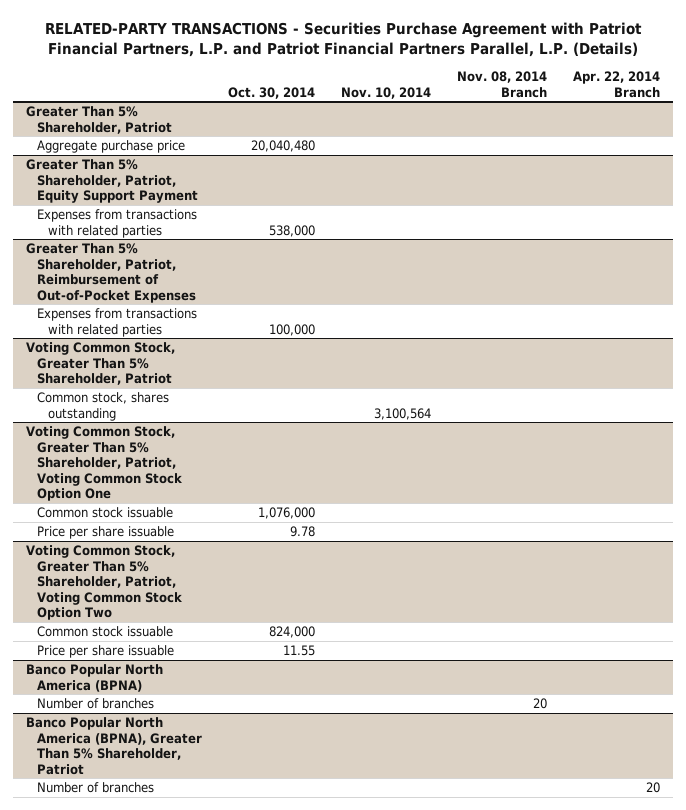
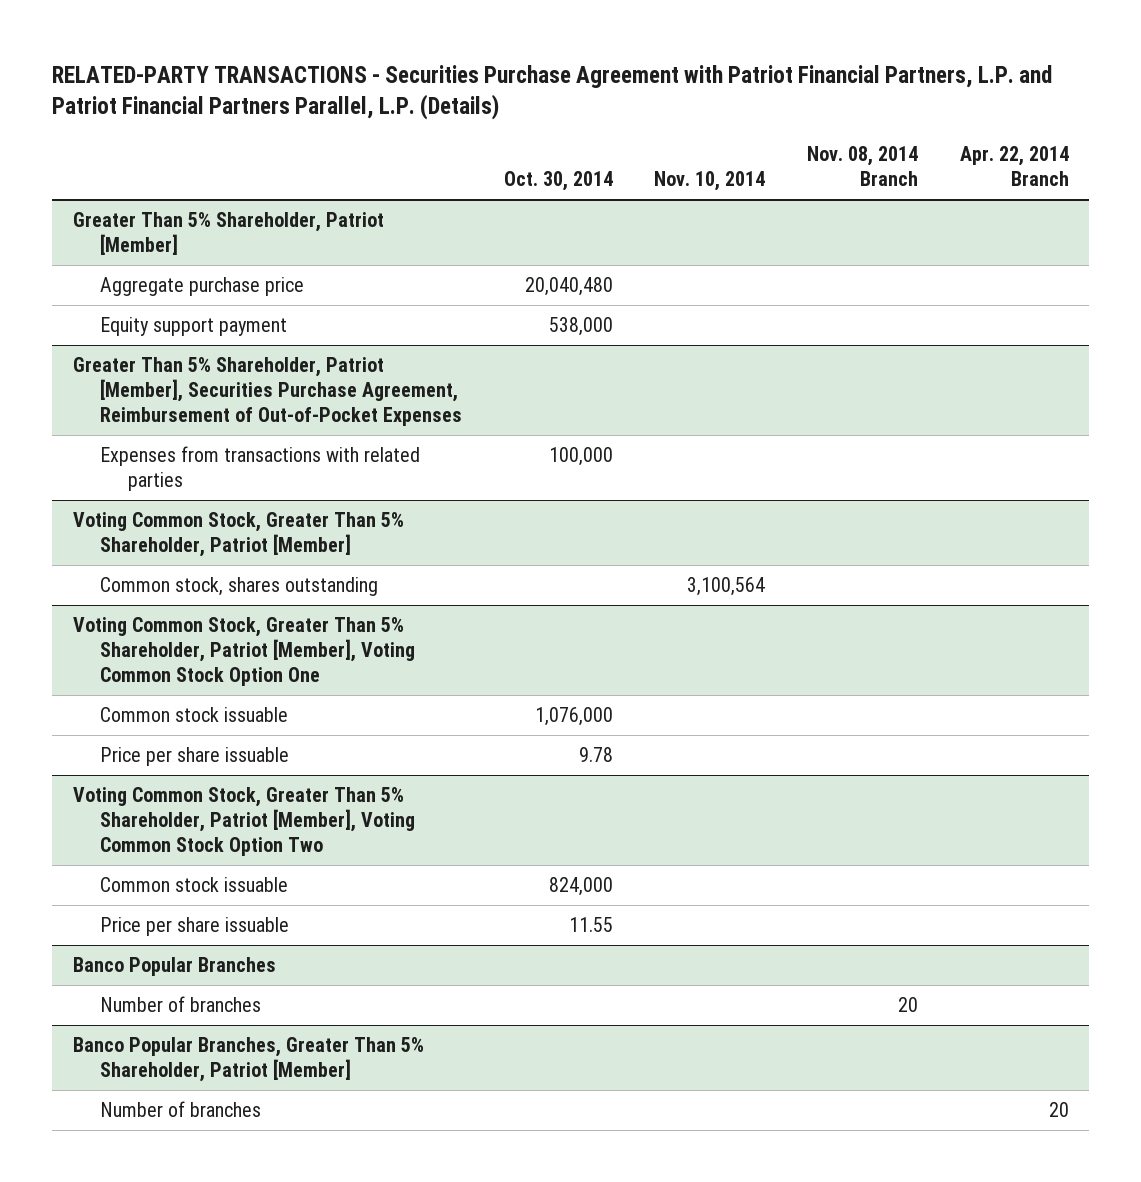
- Greater Than 5% Shareholder, Patriot
+ Greater Than 5% Shareholder, Patriot [Member]
- Greater Than 5% Shareholder, Patriot, Equity Support Payment
- Expenses from transactions with related parties | 538,000 | | |
- Greater Than 5% Shareholder, Patriot, Reimbursement of Out-of-Pocket Expenses
+ Equity support payment | 538,000 | | |
+ Greater Than 5% Shareholder, Patriot [Member], Securities Purchase Agreement, Reimbursement of Out-of-Pocket Expenses
- Voting Common Stock, Greater Than 5% Shareholder, Patriot
+ Voting Common Stock, Greater Than 5% Shareholder, Patriot [Member]
- Voting Common Stock, Greater Than 5% Shareholder, Patriot, Voting Common Stock Option One
+ Voting Common Stock, Greater Than 5% Shareholder, Patriot [Member], Voting Common Stock Option One
- Voting Common Stock, Greater Than 5% Shareholder, Patriot, Voting Common Stock Option Two
+ Voting Common Stock, Greater Than 5% Shareholder, Patriot [Member], Voting Common Stock Option Two
- Banco Popular North America (BPNA)
+ Banco Popular Branches
- Banco Popular North America (BPNA), Greater Than 5% Shareholder, Patriot
+ Banco Popular Branches, Greater Than 5% Shareholder, Patriot [Member]

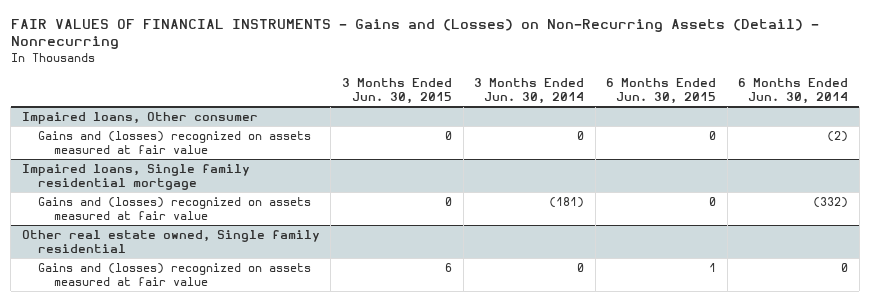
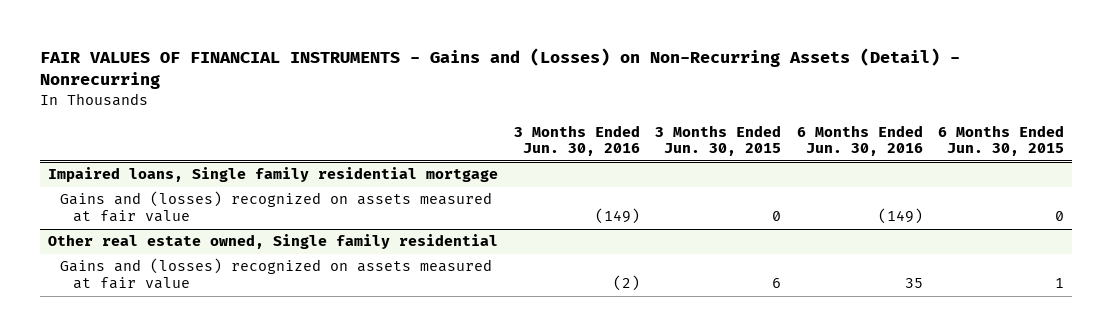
- | 3 Months Ended Jun. 30, 2015 | 3 Months Ended Jun. 30, 2014 | 6 Months Ended Jun. 30, 2015 | 6 Months Ended Jun. 30, 2014
+ | 3 Months Ended Jun. 30, 2016 | 3 Months Ended Jun. 30, 2015 | 6 Months Ended Jun. 30, 2016 | 6 Months Ended Jun. 30, 2015
- Impaired loans, Other consumer
- Gains and (losses) recognized on assets measured at fair value | 0 | 0 | 0 | (2)

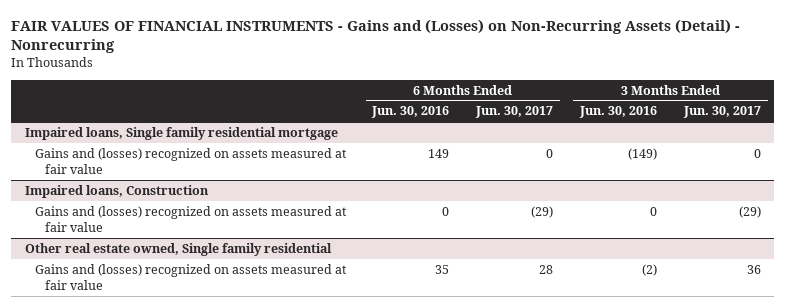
- | 3 Months Ended Jun. 30, 2016 | 3 Months Ended Jun. 30, 2015 | 6 Months Ended Jun. 30, 2016 | 6 Months Ended Jun. 30, 2015
+ | 6 Months Ended Jun. 30, 2016 | 6 Months Ended Jun. 30, 2017 | 3 Months Ended Jun. 30, 2016 | 3 Months Ended Jun. 30, 2017
@ Impaired loans, Single family residential mortgage
- Gains and (losses) recognized on assets measured at fair value | (149) | 0 | (149) | 0
+ Gains and (losses) recognized on assets measured at fair value | 149 | 0 | (149) | 0
+ Impaired loans, Construction
+ Gains and (losses) recognized on assets measured at fair value | 0 | (29) | 0 | (29)

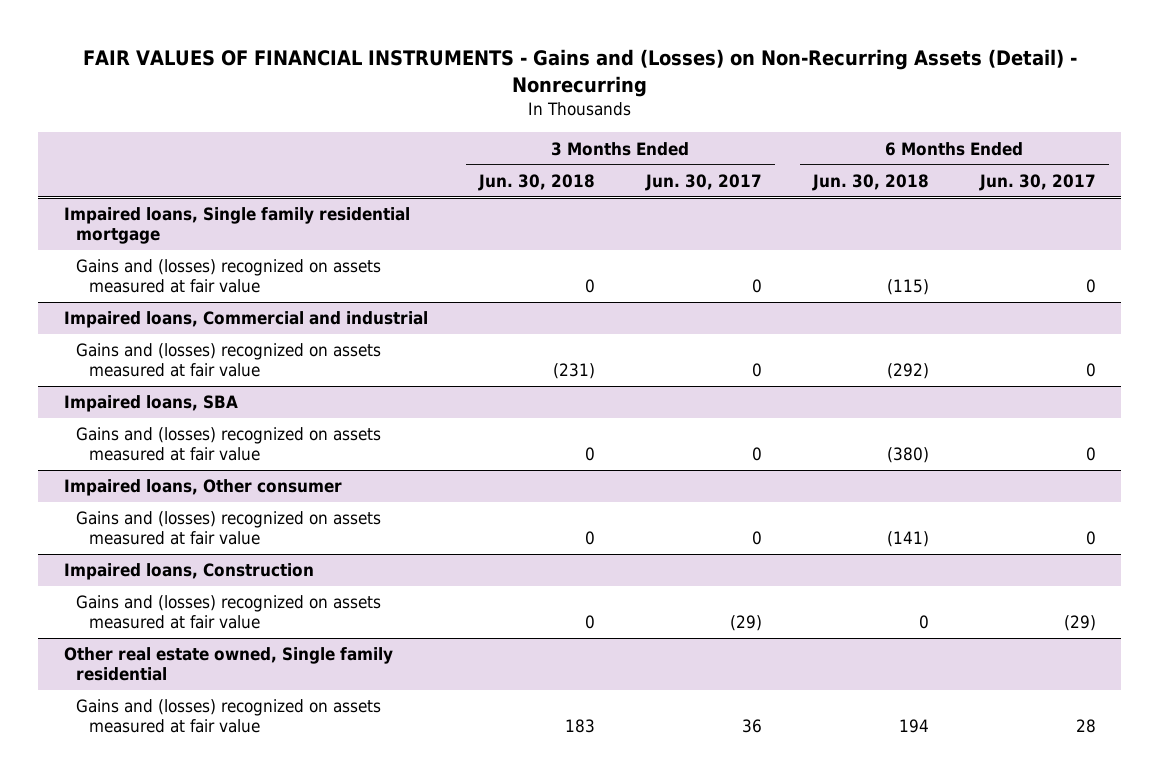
- | 6 Months Ended Jun. 30, 2016 | 6 Months Ended Jun. 30, 2017 | 3 Months Ended Jun. 30, 2016 | 3 Months Ended Jun. 30, 2017
+ | 3 Months Ended Jun. 30, 2018 | 3 Months Ended Jun. 30, 2017 | 6 Months Ended Jun. 30, 2018 | 6 Months Ended Jun. 30, 2017
+ Impaired loans, Commercial and industrial
+ Gains and (losses) recognized on assets measured at fair value | (231) | 0 | (292) | 0
+ Impaired loans, SBA
+ Gains and (losses) recognized on assets measured at fair value | 0 | 0 | (380) | 0
+ Impaired loans, Other consumer
+ Gains and (losses) recognized on assets measured at fair value | 0 | 0 | (141) | 0

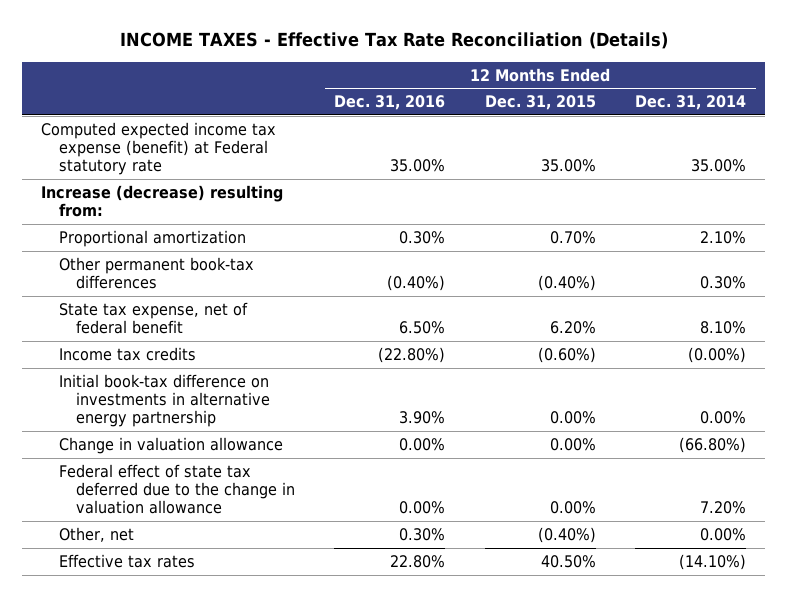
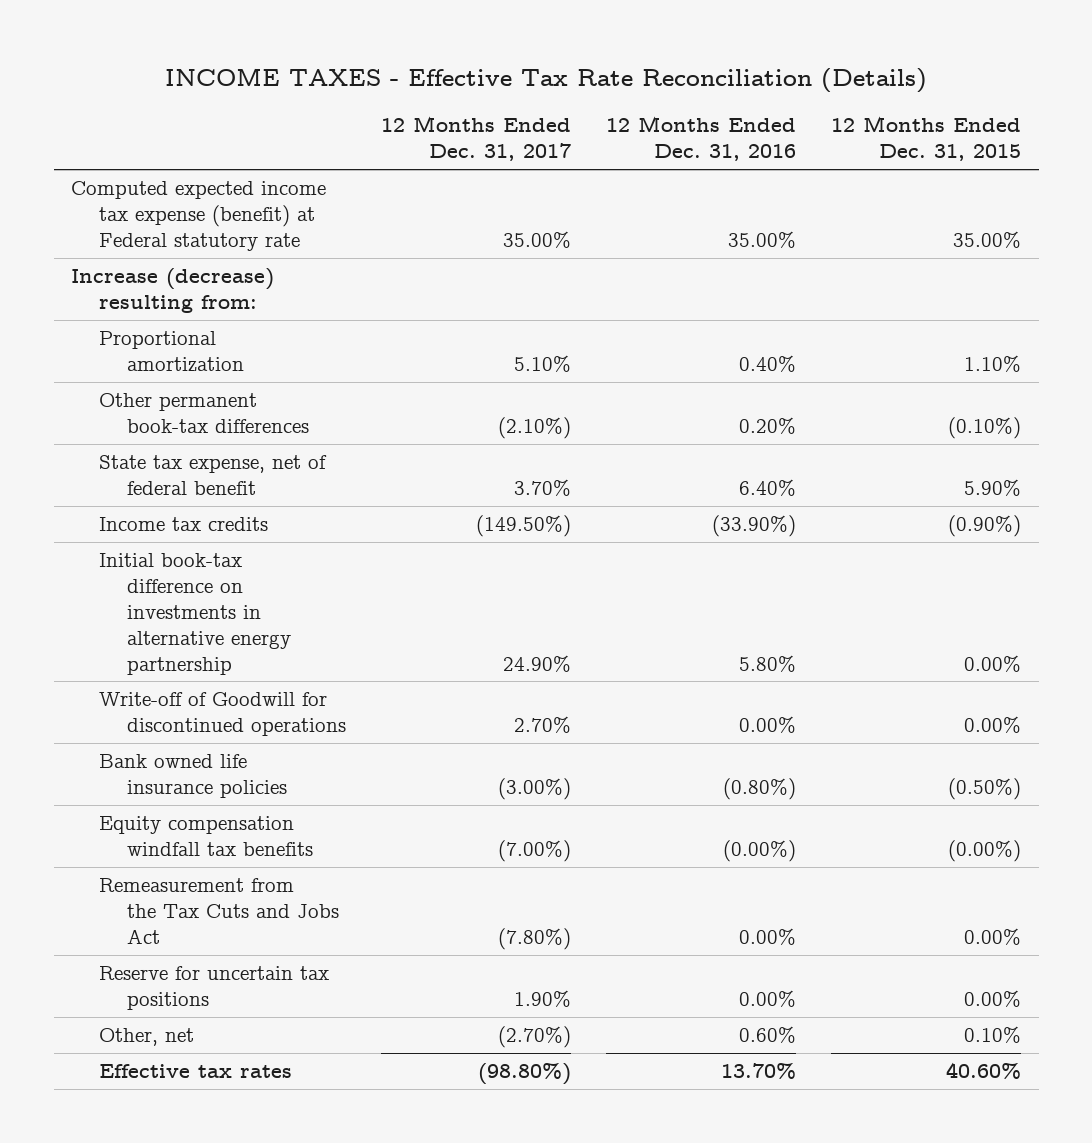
- | 12 Months Ended Dec. 31, 2016 | 12 Months Ended Dec. 31, 2015 | 12 Months Ended Dec. 31, 2014
+ | 12 Months Ended Dec. 31, 2017 | 12 Months Ended Dec. 31, 2016 | 12 Months Ended Dec. 31, 2015
- Proportional amortization | 0.30% | 0.70% | 2.10%
- Other permanent book-tax differences | (0.40%) | (0.40%) | 0.30%
- State tax expense, net of federal benefit | 6.50% | 6.20% | 8.10%
- Income tax credits | (22.80%) | (0.60%) | (0.00%)
- Initial book-tax difference on investments in alternative energy partnership | 3.90% | 0.00% | 0.00%
- Change in valuation allowance | 0.00% | 0.00% | (66.80%)
- Federal effect of state tax deferred due to the change in valuation allowance | 0.00% | 0.00% | 7.20%
- Other, net | 0.30% | (0.40%) | 0.00%
- Effective tax rates | 22.80% | 40.50% | (14.10%)
+ Proportional amortization | 5.10% | 0.40% | 1.10%
+ Other permanent book-tax differences | (2.10%) | 0.20% | (0.10%)
+ State tax expense, net of federal benefit | 3.70% | 6.40% | 5.90%
+ Income tax credits | (149.50%) | (33.90%) | (0.90%)
+ Initial book-tax difference on investments in alternative energy partnership | 24.90% | 5.80% | 0.00%
+ Write-off of Goodwill for discontinued operations | 2.70% | 0.00% | 0.00%
+ Bank owned life insurance policies | (3.00%) | (0.80%) | (0.50%)
+ Equity compensation windfall tax benefits | (7.00%) | (0.00%) | (0.00%)
+ Remeasurement from the Tax Cuts and Jobs Act | (7.80%) | 0.00% | 0.00%
+ Reserve for uncertain tax positions | 1.90% | 0.00% | 0.00%
+ Other, net | (2.70%) | 0.60% | 0.10%
+ Effective tax rates | (98.80%) | 13.70% | 40.60%

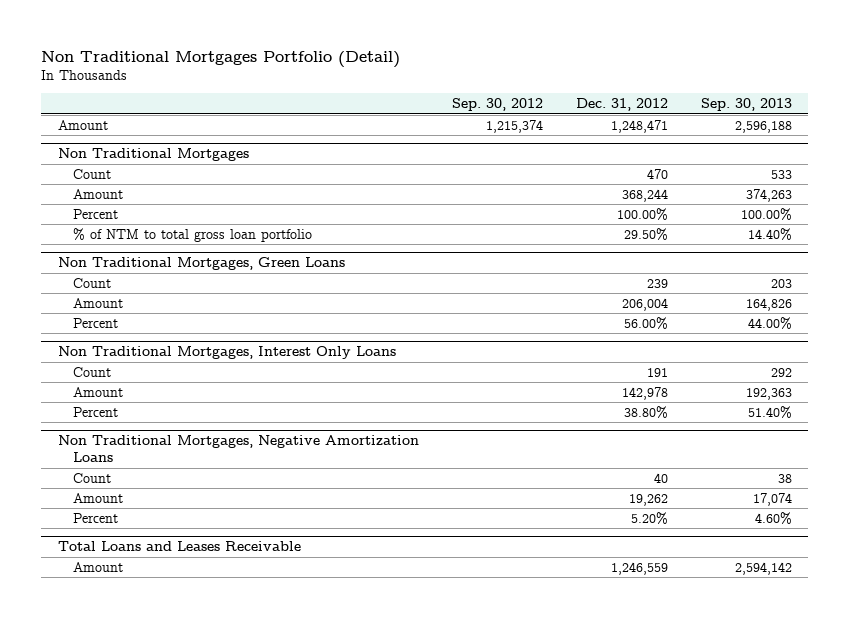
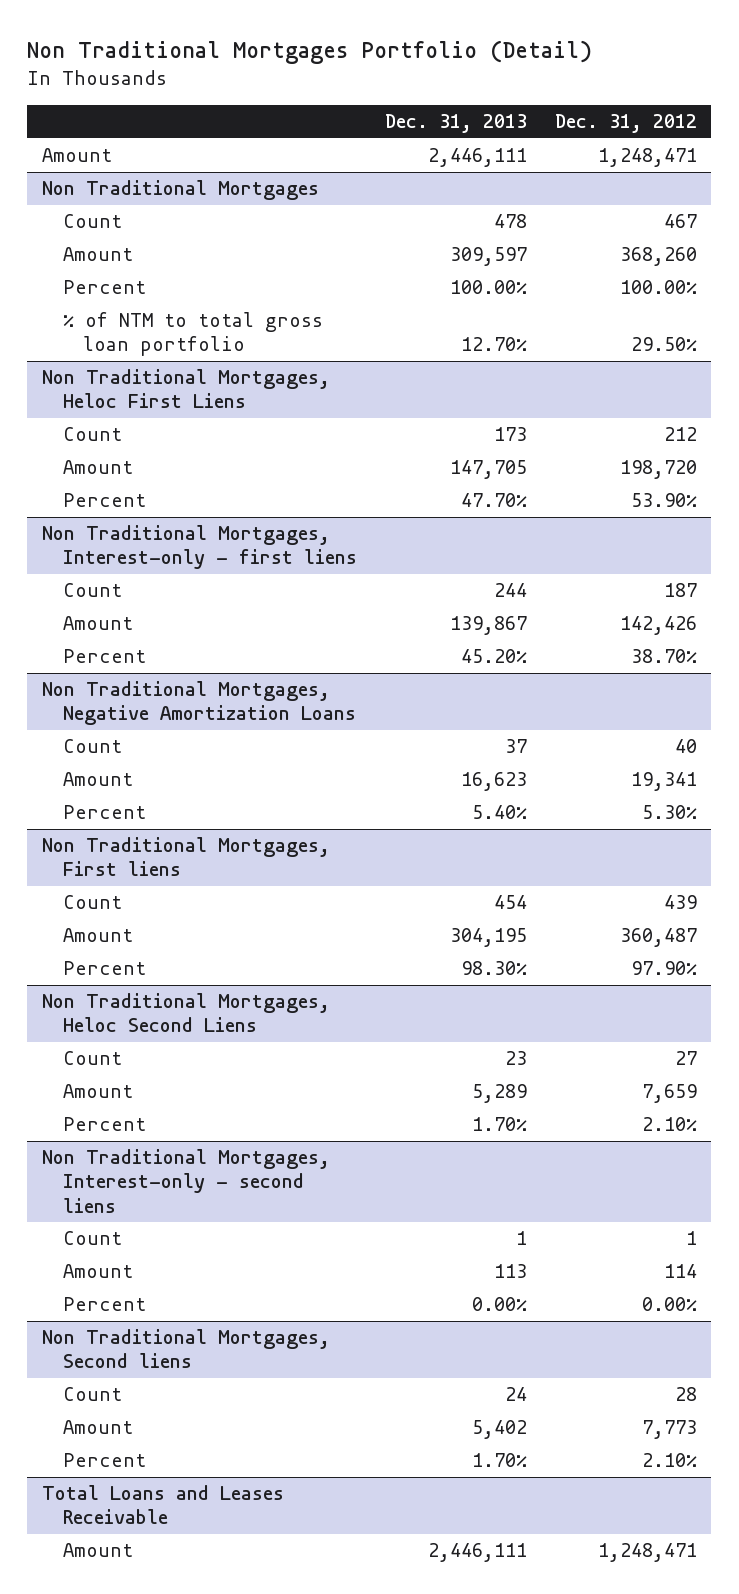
- | Sep. 30, 2012 | Dec. 31, 2012 | Sep. 30, 2013
+ | Dec. 31, 2013 | Dec. 31, 2012
@ Non Traditional Mortgages
- Count | | 470 | 533
- Amount | | 368,244 | 374,263
+ Count | 478 | 467
+ Amount | 309,597 | 368,260
- Non Traditional Mortgages, Green Loans
- Count | | 239 | 203
- Amount | | 206,004 | 164,826
- Percent | | 56.00% | 44.00%
- Non Traditional Mortgages, Interest Only Loans
- Count | | 191 | 292
- Amount | | 142,978 | 192,363
- Percent | | 38.80% | 51.40%
+ Non Traditional Mortgages, Heloc First Liens
+ Count | 173 | 212
+ Amount | 147,705 | 198,720
+ Percent | 47.70% | 53.90%
+ Non Traditional Mortgages, Interest-only - first liens
+ Count | 244 | 187
+ Amount | 139,867 | 142,426
+ Percent | 45.20% | 38.70%
@ Non Traditional Mortgages, Negative Amortization Loans
- Amount | | 19,262 | 17,074
- Percent | | 5.20% | 4.60%
+ Amount | 16,623 | 19,341
+ Percent | 5.40% | 5.30%
+ Non Traditional Mortgages, First liens
+ Count | 454 | 439
+ Amount | 304,195 | 360,487
+ Percent | 98.30% | 97.90%
+ Non Traditional Mortgages, Heloc Second Liens
+ Count | 23 | 27
+ Amount | 5,289 | 7,659
+ Percent | 1.70% | 2.10%
+ Non Traditional Mortgages, Interest-only - second liens
+ Count | 1 | 1
+ Amount | 113 | 114
+ Percent | 0.00% | 0.00%
+ Non Traditional Mortgages, Second liens
+ Count | 24 | 28
+ Amount | 5,402 | 7,773
+ Percent | 1.70% | 2.10%
@ Total Loans and Leases Receivable
- Amount | | 1,246,559 | 2,594,142
+ Amount | 2,446,111 | 1,248,471

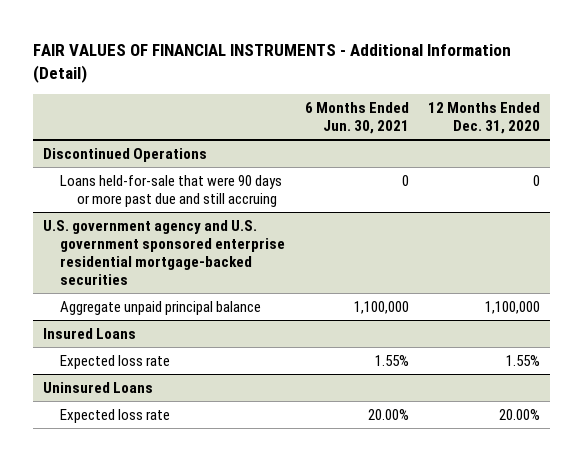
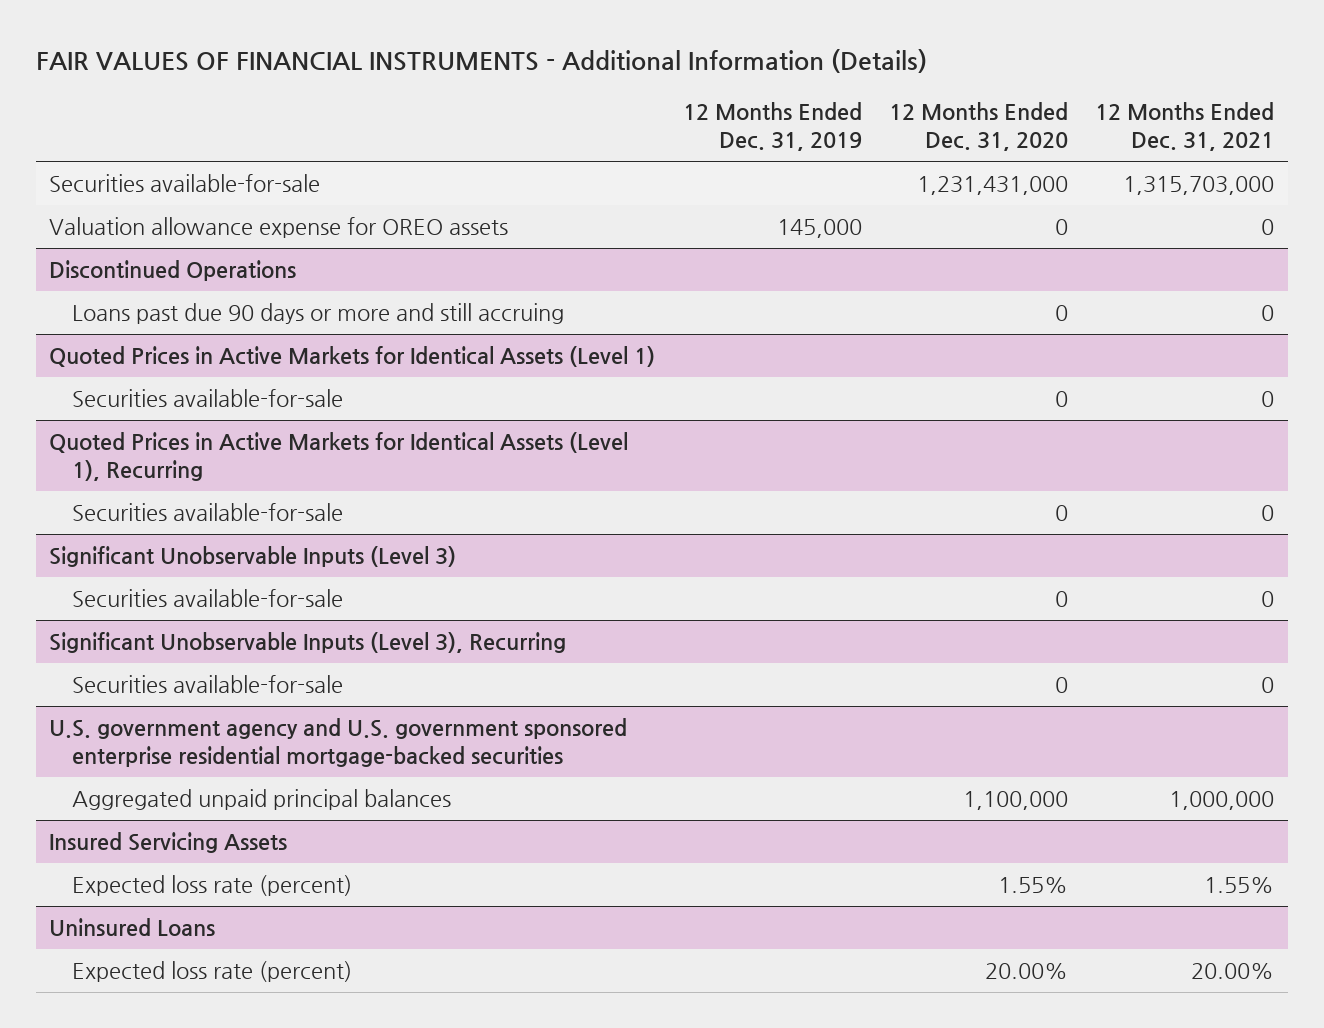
- FAIR VALUES OF FINANCIAL INSTRUMENTS - Additional Information (Detail)
+ FAIR VALUES OF FINANCIAL INSTRUMENTS - Additional Information (Details)
- | 6 Months Ended Jun. 30, 2021 | 12 Months Ended Dec. 31, 2020
+ | 12 Months Ended Dec. 31, 2019 | 12 Months Ended Dec. 31, 2020 | 12 Months Ended Dec. 31, 2021
+ Securities available-for-sale | | 1,231,431,000 | 1,315,703,000
+ Valuation allowance expense for OREO assets | 145,000 | 0 | 0
@ Discontinued Operations
- Loans held-for-sale that were 90 days or more past due and still accruing | 0 | 0
+ Loans past due 90 days or more and still accruing | | 0 | 0
+ Quoted Prices in Active Markets for Identical Assets (Level 1)
+ Securities available-for-sale | | 0 | 0
+ Quoted Prices in Active Markets for Identical Assets (Level 1), Recurring
+ Securities available-for-sale | | 0 | 0
+ Significant Unobservable Inputs (Level 3)
+ Securities available-for-sale | | 0 | 0
+ Significant Unobservable Inputs (Level 3), Recurring
+ Securities available-for-sale | | 0 | 0
@ U.S. government agency and U.S. government sponsored enterprise residential mortgage-backed securities
- Aggregate unpaid principal balance | 1,100,000 | 1,100,000
- Insured Loans
- Expected loss rate | 1.55% | 1.55%
@ U.S. government agency and U.S. government sponsored enterprise residential mortgage-backed securities
+ Aggregated unpaid principal balances | | 1,100,000 | 1,000,000
+ Insured Servicing Assets
+ Expected loss rate (percent) | | 1.55% | 1.55%
@ Uninsured Loans
- Expected loss rate | 20.00% | 20.00%
+ Expected loss rate (percent) | | 20.00% | 20.00%

